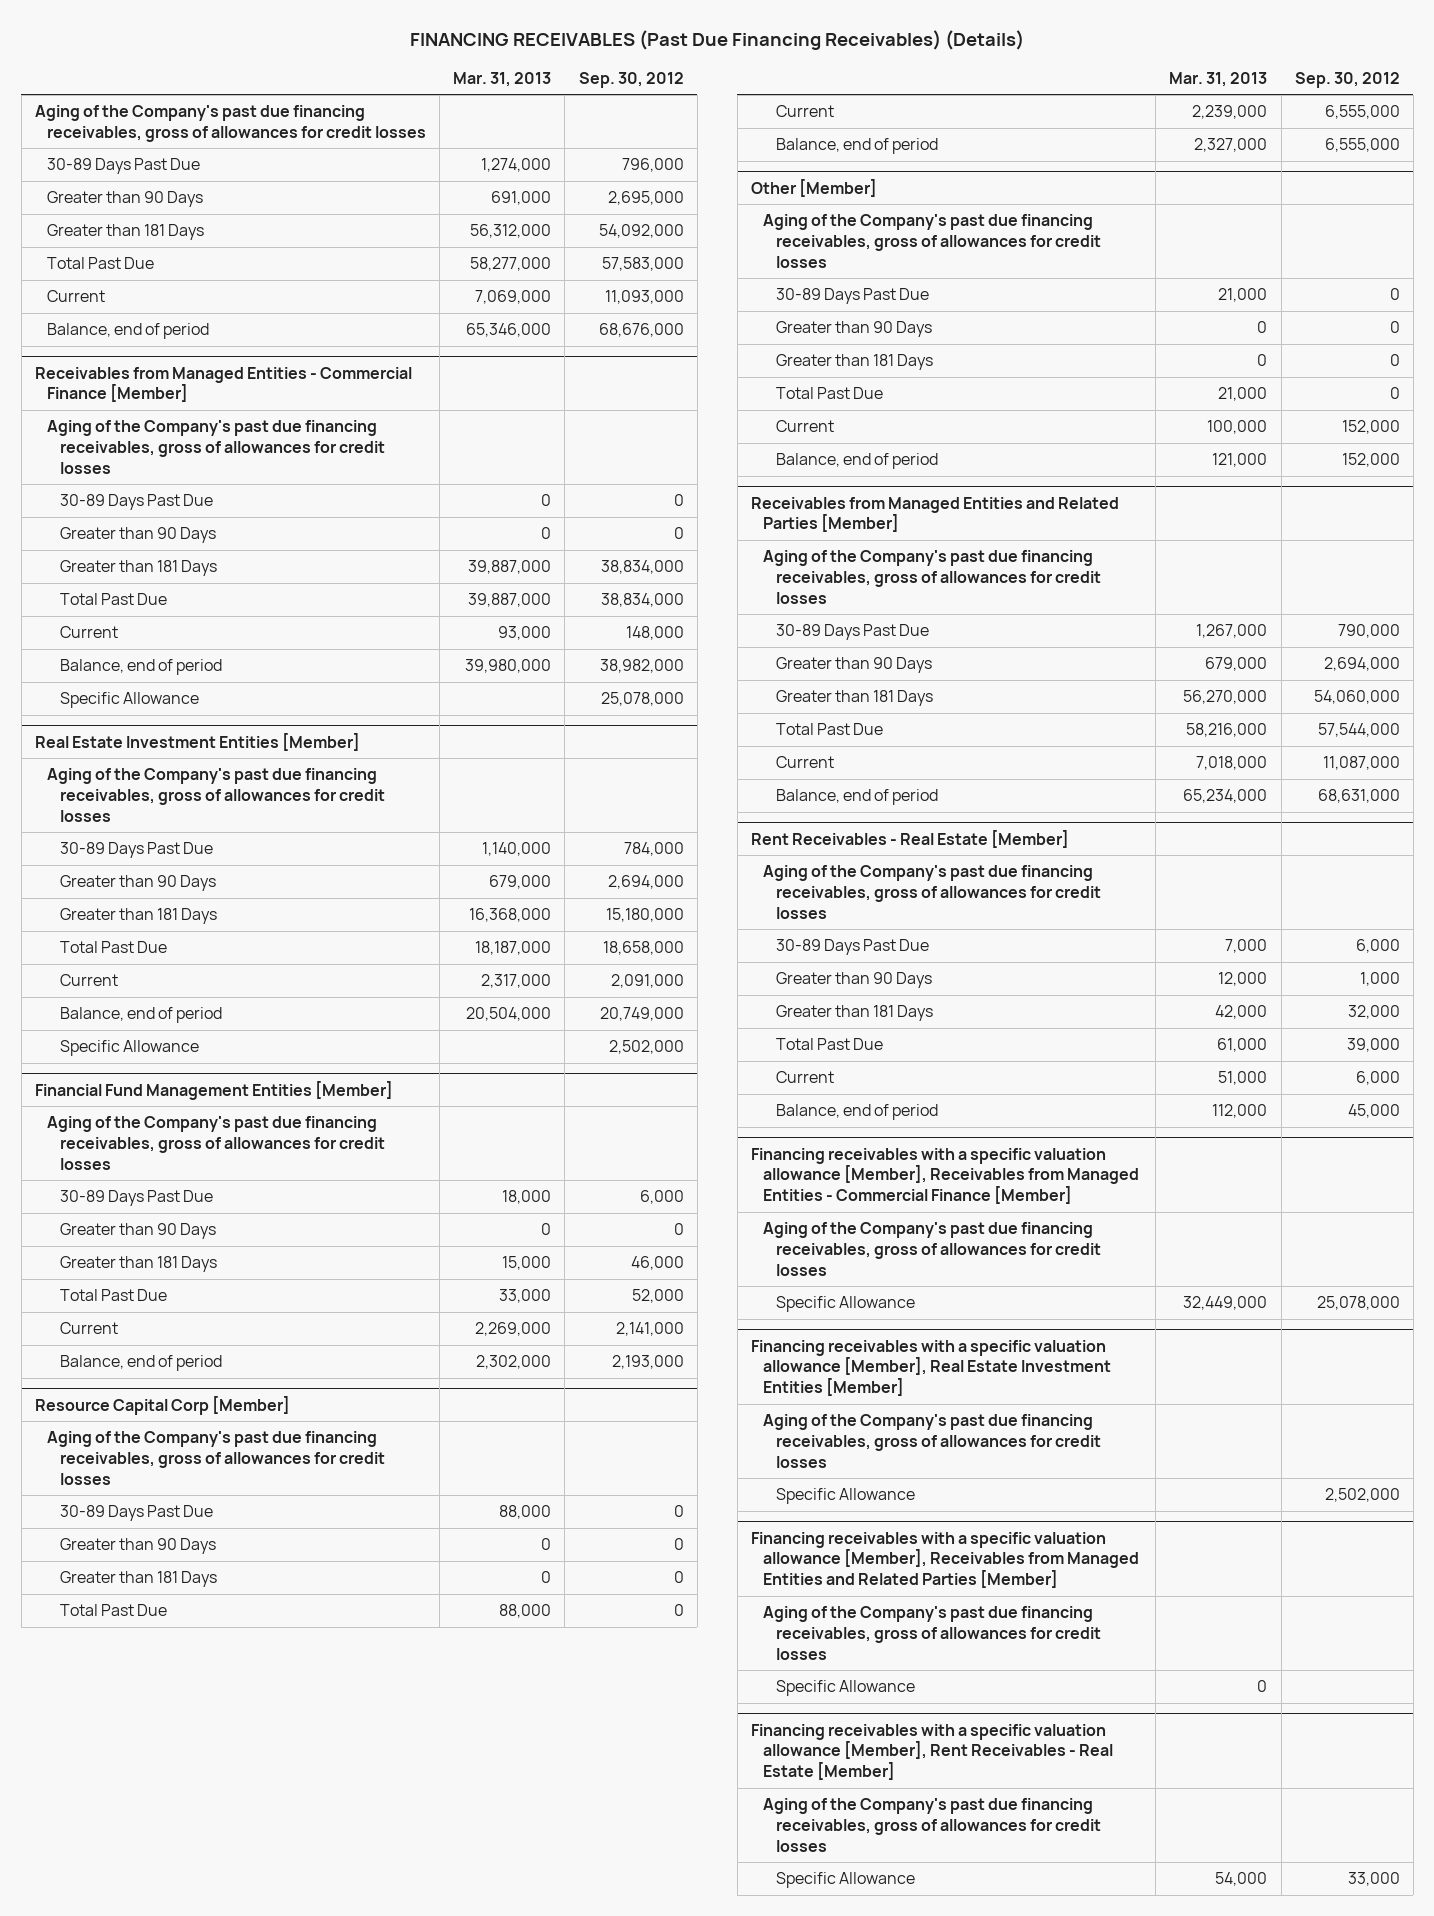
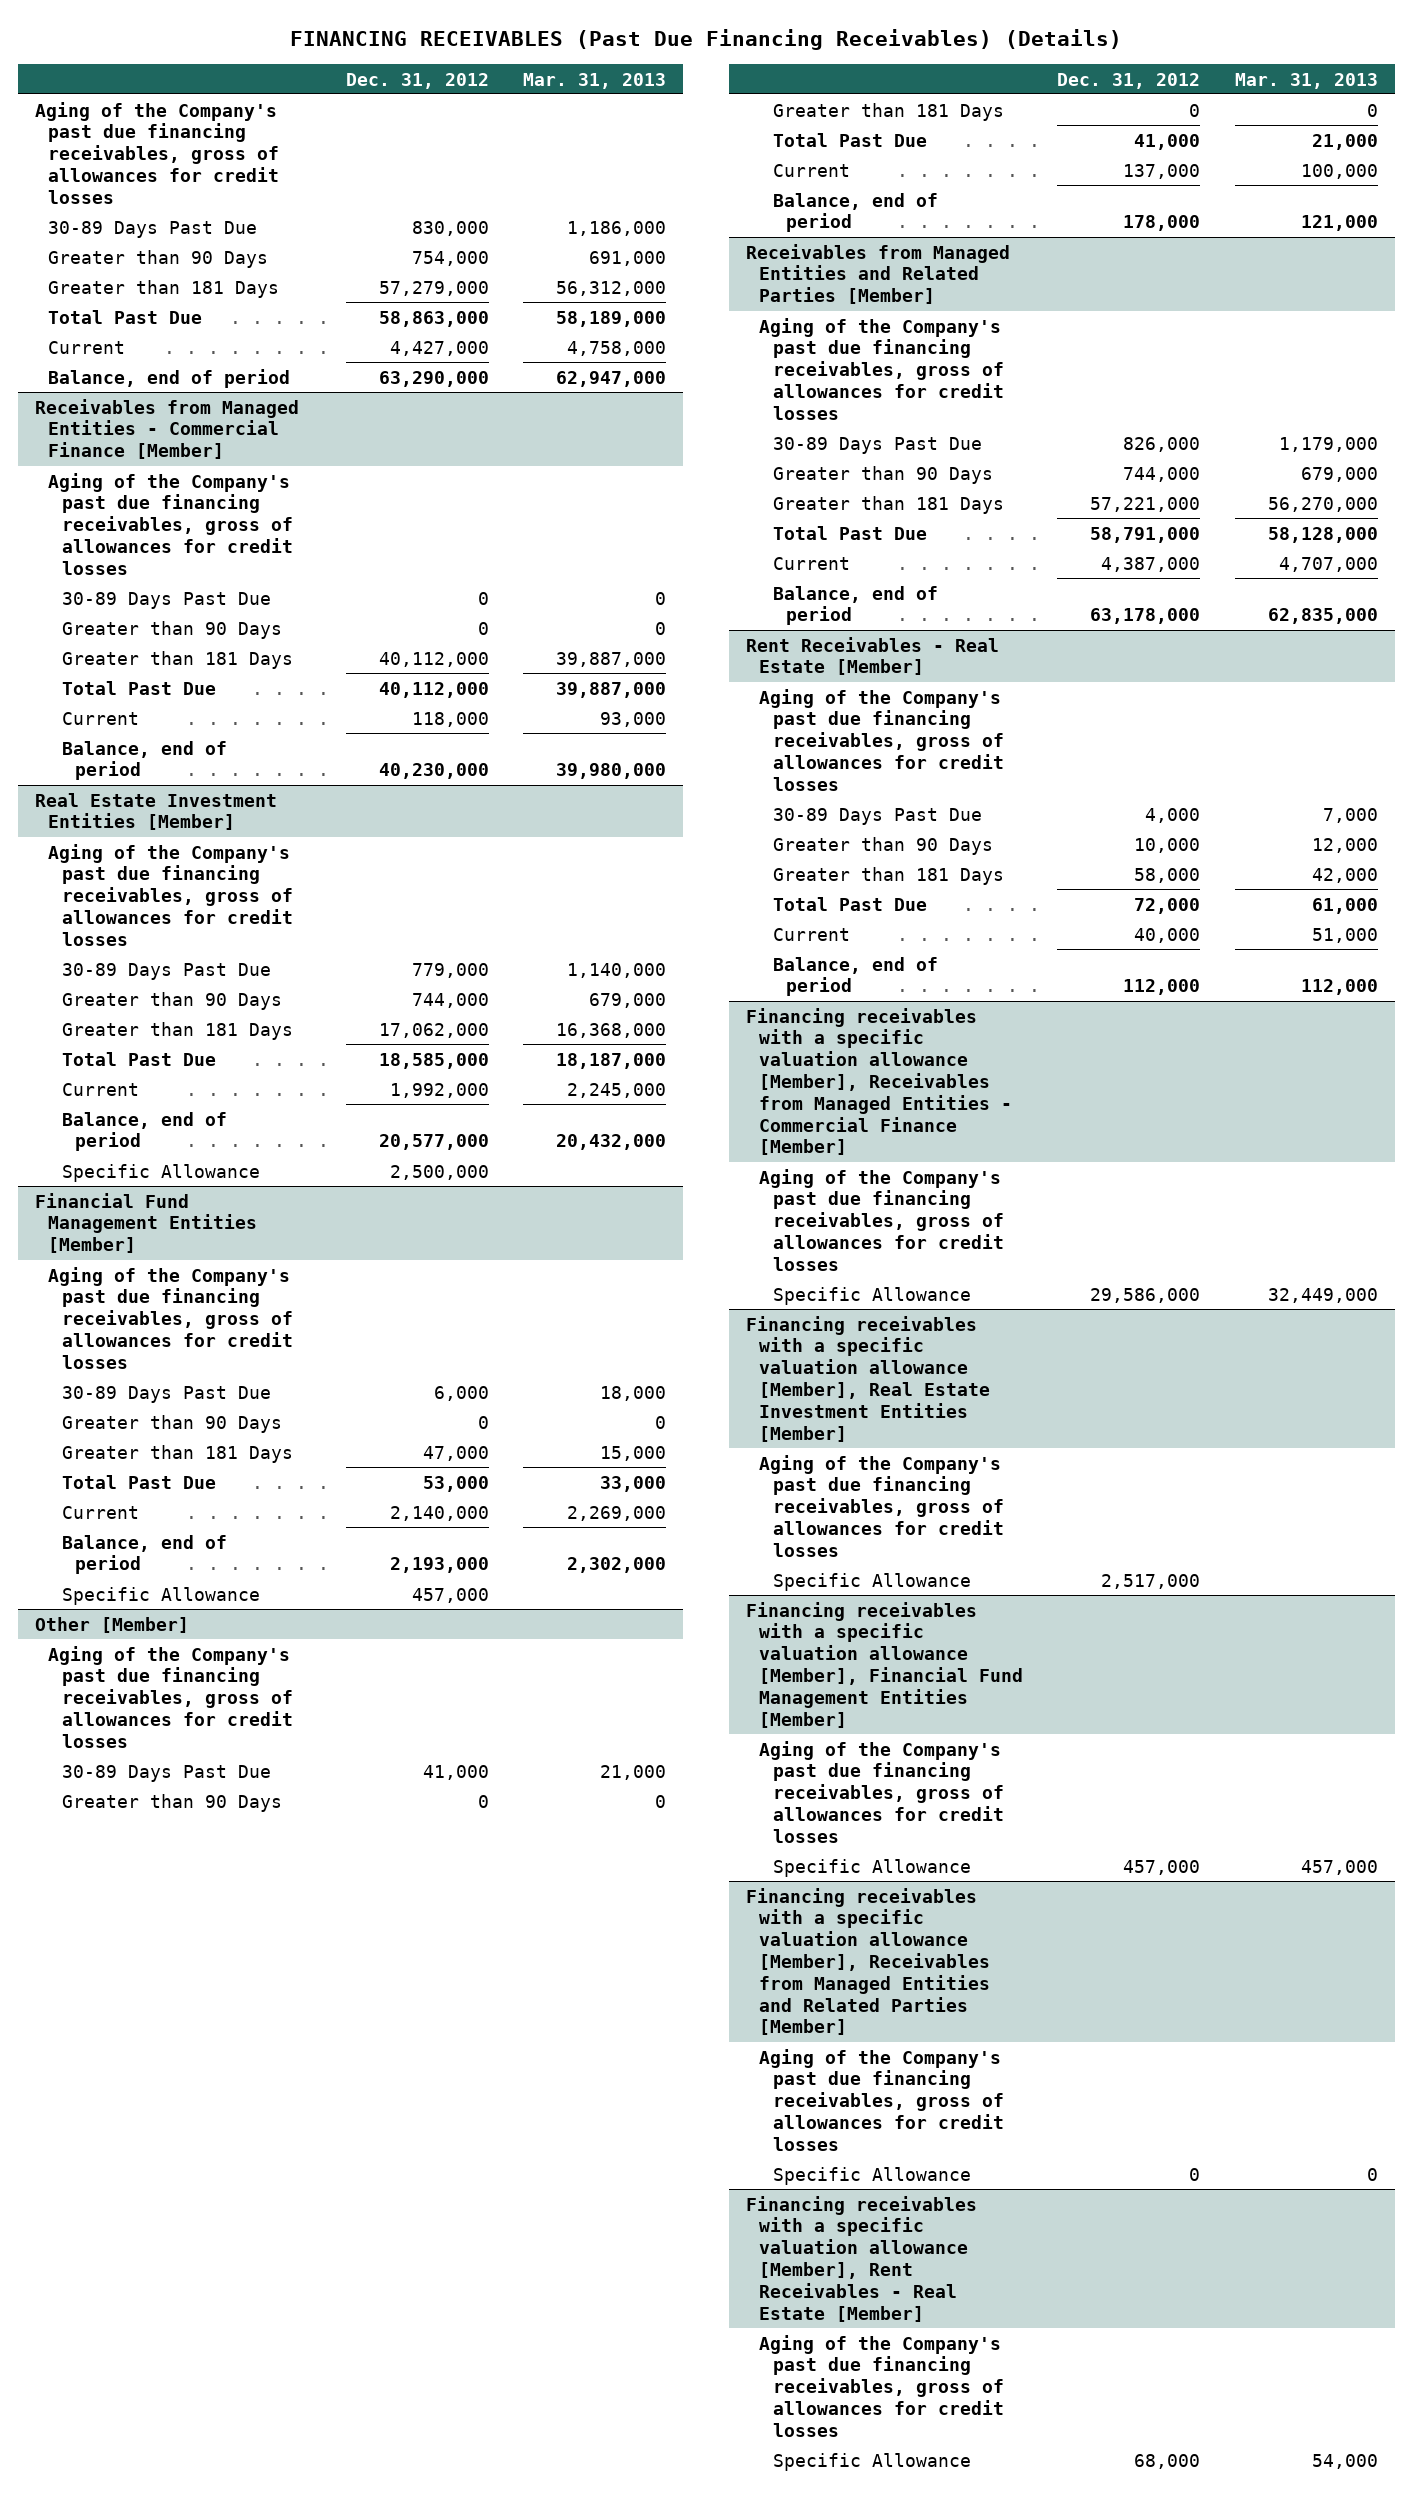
- | Mar. 31, 2013 | Sep. 30, 2012
+ | Dec. 31, 2012 | Mar. 31, 2013
- 30-89 Days Past Due | 1,274,000 | 796,000
+ 30-89 Days Past Due | 830,000 | 1,186,000
- Total Past Due | 58,277,000 | 57,583,000
- Current | 7,069,000 | 11,093,000
- Balance, end of period | 65,346,000 | 68,676,000
+ Total Past Due | 58,863,000 | 58,189,000
+ Current | 4,427,000 | 4,758,000
+ Balance, end of period | 63,290,000 | 62,947,000
@ Receivables from Managed Entities - Commercial Finance [Member]
- Specific Allowance | | 25,078,000
@ Real Estate Investment Entities [Member]
- Current | 2,317,000 | 2,091,000
- Balance, end of period | 20,504,000 | 20,749,000
+ Current | 1,992,000 | 2,245,000
+ Balance, end of period | 20,577,000 | 20,432,000
- Resource Capital Corp [Member]
- Aging of the Company's past due financing receivables, gross of allowances for credit losses
- 30-89 Days Past Due | 88,000 | 0
- Greater than 90 Days | 0 | 0
- Greater than 181 Days | 0 | 0
- Total Past Due | 88,000 | 0
- Current | 2,239,000 | 6,555,000
- Balance, end of period | 2,327,000 | 6,555,000
@ Financial Fund Management Entities [Member]
+ Specific Allowance | 457,000 |
@ Receivables from Managed Entities and Related Parties [Member]
- 30-89 Days Past Due | 1,267,000 | 790,000
+ 30-89 Days Past Due | 826,000 | 1,179,000
- Total Past Due | 58,216,000 | 57,544,000
- Current | 7,018,000 | 11,087,000
- Balance, end of period | 65,234,000 | 68,631,000
+ Total Past Due | 58,791,000 | 58,128,000
+ Current | 4,387,000 | 4,707,000
+ Balance, end of period | 63,178,000 | 62,835,000
+ Financing receivables with a specific valuation allowance [Member], Financial Fund Management Entities [Member]
+ Aging of the Company's past due financing receivables, gross of allowances for credit losses
+ Specific Allowance | 457,000 | 457,000

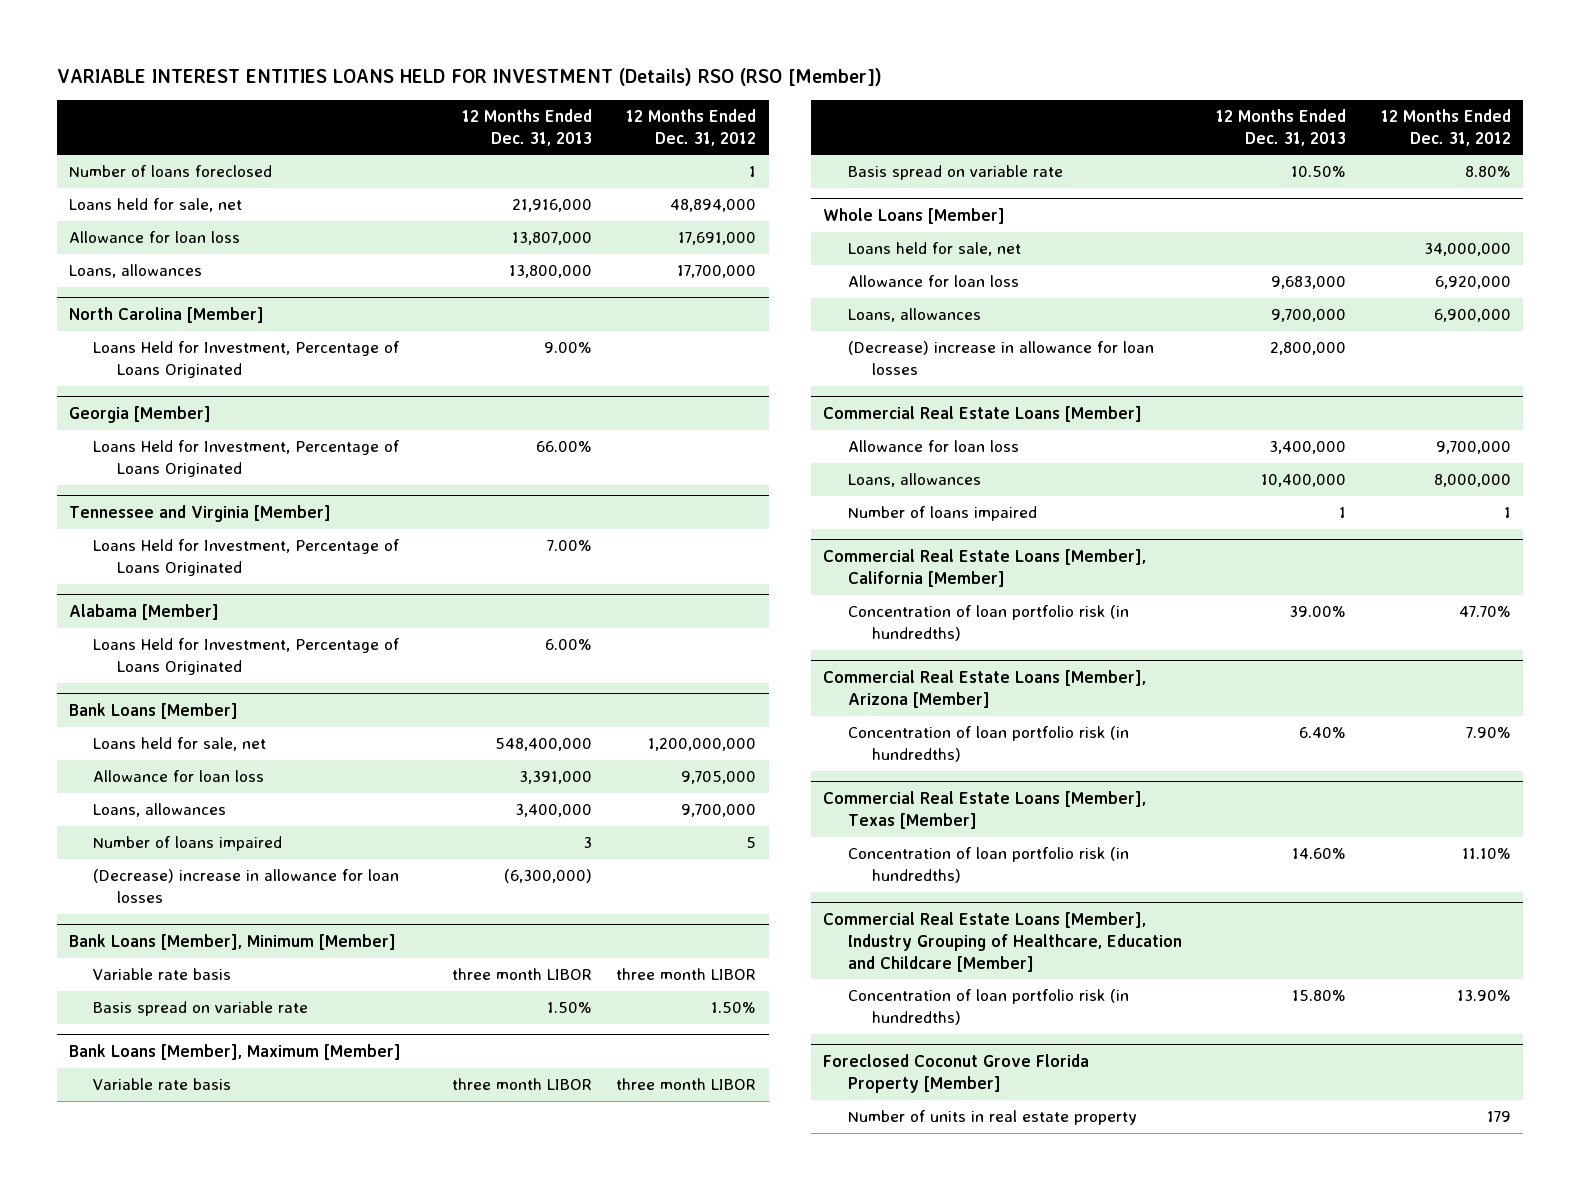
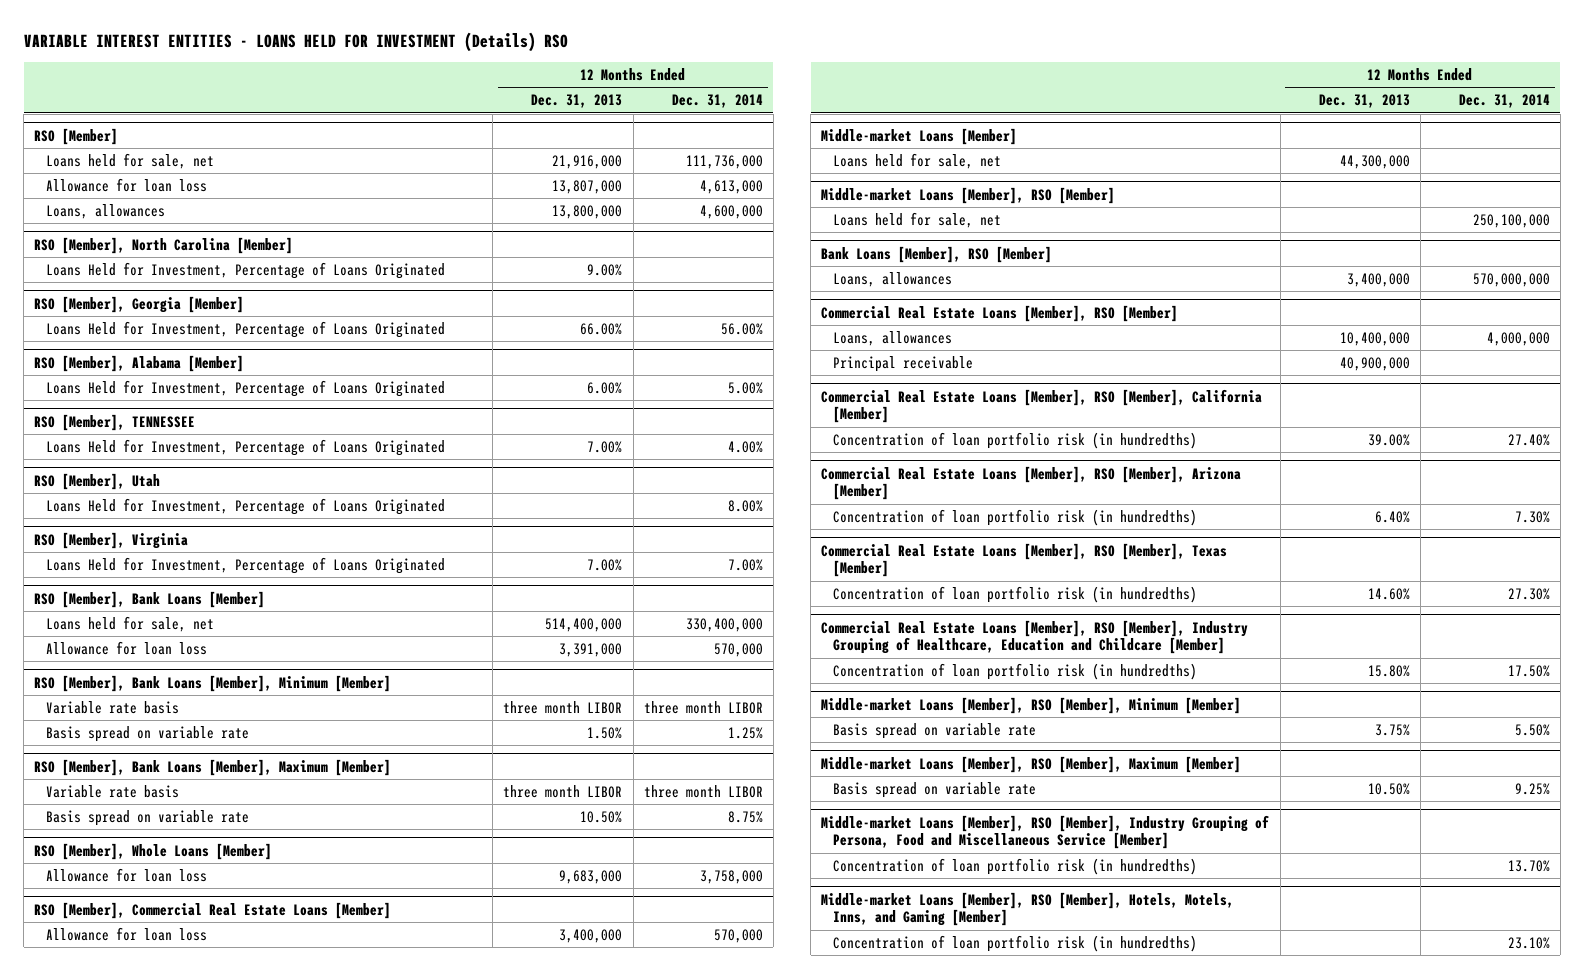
- VARIABLE INTEREST ENTITIES LOANS HELD FOR INVESTMENT (Details) RSO (RSO [Member])
+ VARIABLE INTEREST ENTITIES - LOANS HELD FOR INVESTMENT (Details) RSO
- | 12 Months Ended Dec. 31, 2013 | 12 Months Ended Dec. 31, 2012
+ | 12 Months Ended Dec. 31, 2013 | 12 Months Ended Dec. 31, 2014
- Number of loans foreclosed | | 1
+ RSO [Member]
- North Carolina [Member]
+ RSO [Member], North Carolina [Member]
- Georgia [Member]
+ RSO [Member], Georgia [Member]
- Tennessee and Virginia [Member]
- Loans Held for Investment, Percentage of Loans Originated | 7.00% |
- Alabama [Member]
+ RSO [Member], Alabama [Member]
- Bank Loans [Member]
- Loans held for sale, net | 548,400,000 | 1,200,000,000
+ RSO [Member], TENNESSEE
+ Loans Held for Investment, Percentage of Loans Originated | 7.00% | 4.00%
+ RSO [Member], Utah
+ Loans Held for Investment, Percentage of Loans Originated | | 8.00%
+ RSO [Member], Virginia
+ Loans Held for Investment, Percentage of Loans Originated | 7.00% | 7.00%
+ RSO [Member], Bank Loans [Member]
+ Loans held for sale, net | 514,400,000 | 330,400,000
- Loans, allowances | 3,400,000 | 9,700,000
- Number of loans impaired | 3 | 5
- (Decrease) increase in allowance for loan losses | (6,300,000) |
- Bank Loans [Member], Minimum [Member]
+ RSO [Member], Bank Loans [Member], Minimum [Member]
- Bank Loans [Member], Maximum [Member]
+ RSO [Member], Bank Loans [Member], Maximum [Member]
- Whole Loans [Member]
- Loans held for sale, net | | 34,000,000
+ RSO [Member], Whole Loans [Member]
- Loans, allowances | 9,700,000 | 6,900,000
- (Decrease) increase in allowance for loan losses | 2,800,000 |
- Commercial Real Estate Loans [Member]
+ RSO [Member], Commercial Real Estate Loans [Member]
+ Middle-market Loans [Member]
+ Loans held for sale, net | 44,300,000 |
+ Middle-market Loans [Member], RSO [Member]
+ Loans held for sale, net | | 250,100,000
+ Bank Loans [Member], RSO [Member]
+ Loans, allowances | 3,400,000 | 570,000,000
+ Commercial Real Estate Loans [Member], RSO [Member]
- Number of loans impaired | 1 | 1
- Commercial Real Estate Loans [Member], California [Member]
+ Principal receivable | 40,900,000 |
+ Commercial Real Estate Loans [Member], RSO [Member], California [Member]
- Commercial Real Estate Loans [Member], Arizona [Member]
+ Commercial Real Estate Loans [Member], RSO [Member], Arizona [Member]
- Commercial Real Estate Loans [Member], Texas [Member]
+ Commercial Real Estate Loans [Member], RSO [Member], Texas [Member]
- Commercial Real Estate Loans [Member], Industry Grouping of Healthcare, Education and Childcare [Member]
+ Commercial Real Estate Loans [Member], RSO [Member], Industry Grouping of Healthcare, Education and Childcare [Member]
- Foreclosed Coconut Grove Florida Property [Member]
- Number of units in real estate property | | 179
+ Middle-market Loans [Member], RSO [Member], Minimum [Member]
+ Basis spread on variable rate | 3.75% | 5.50%
+ Middle-market Loans [Member], RSO [Member], Maximum [Member]
+ Basis spread on variable rate | 10.50% | 9.25%
+ Middle-market Loans [Member], RSO [Member], Industry Grouping of Persona, Food and Miscellaneous Service [Member]
+ Concentration of loan portfolio risk (in hundredths) | | 13.70%
+ Middle-market Loans [Member], RSO [Member], Hotels, Motels, Inns, and Gaming [Member]
+ Concentration of loan portfolio risk (in hundredths) | | 23.10%

